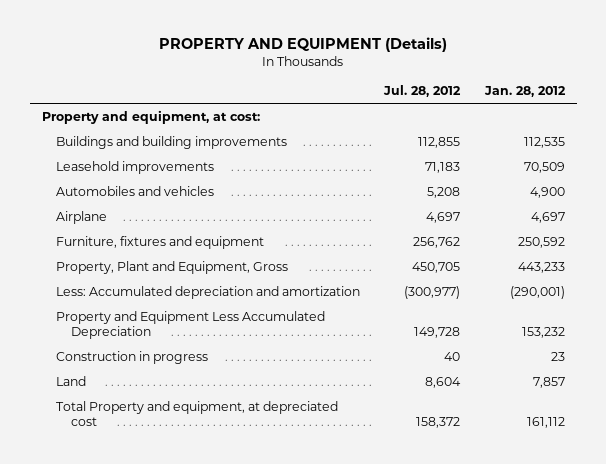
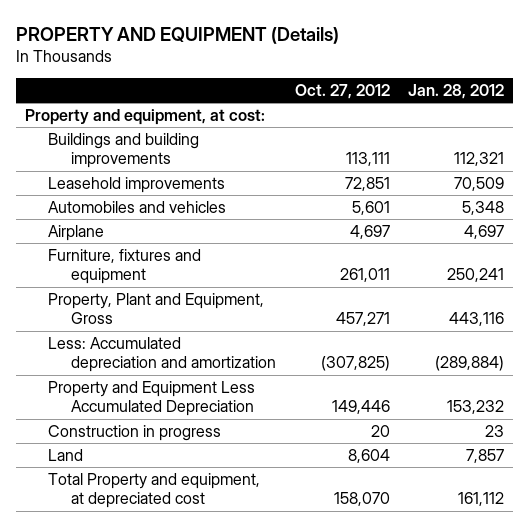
- | Jul. 28, 2012 | Jan. 28, 2012
+ | Oct. 27, 2012 | Jan. 28, 2012
- Buildings and building improvements | 112,855 | 112,535
+ Buildings and building improvements | 113,111 | 112,321
- Automobiles and vehicles | 5,208 | 4,900
+ Automobiles and vehicles | 5,601 | 5,348
- Furniture, fixtures and equipment | 256,762 | 250,592
- Property, Plant and Equipment, Gross | 450,705 | 443,233
- Less: Accumulated depreciation and amortization | (300,977) | (290,001)
+ Furniture, fixtures and equipment | 261,011 | 250,241
+ Property, Plant and Equipment, Gross | 457,271 | 443,116
+ Less: Accumulated depreciation and amortization | (307,825) | (289,884)

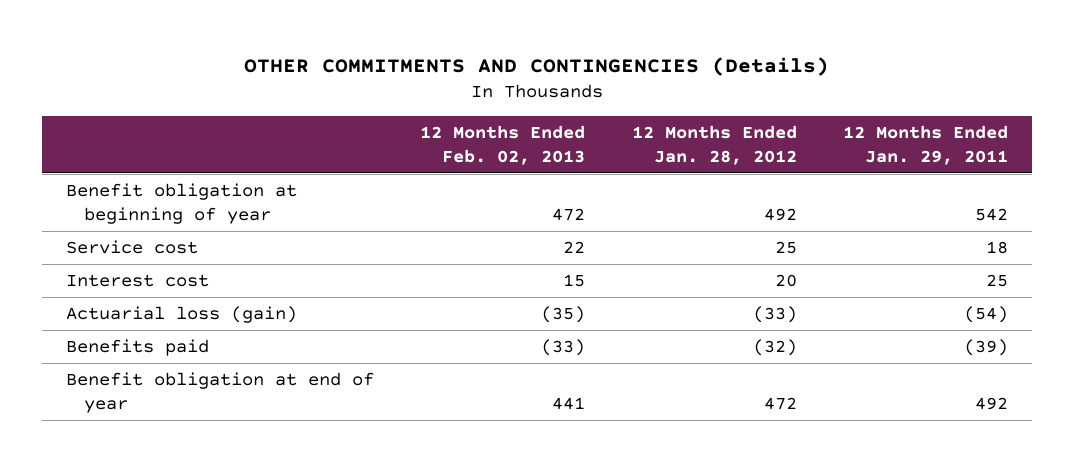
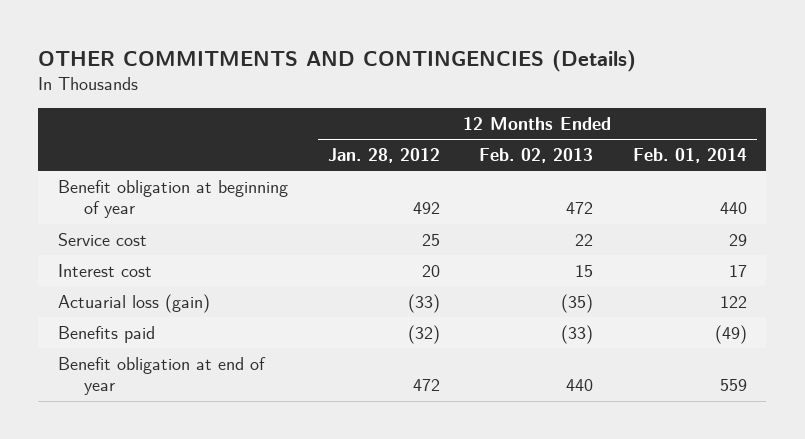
- | 12 Months Ended Feb. 02, 2013 | 12 Months Ended Jan. 28, 2012 | 12 Months Ended Jan. 29, 2011
+ | 12 Months Ended Jan. 28, 2012 | 12 Months Ended Feb. 02, 2013 | 12 Months Ended Feb. 01, 2014
- Benefit obligation at end of year | 441 | 472 | 492
+ Benefit obligation at end of year | 472 | 440 | 559

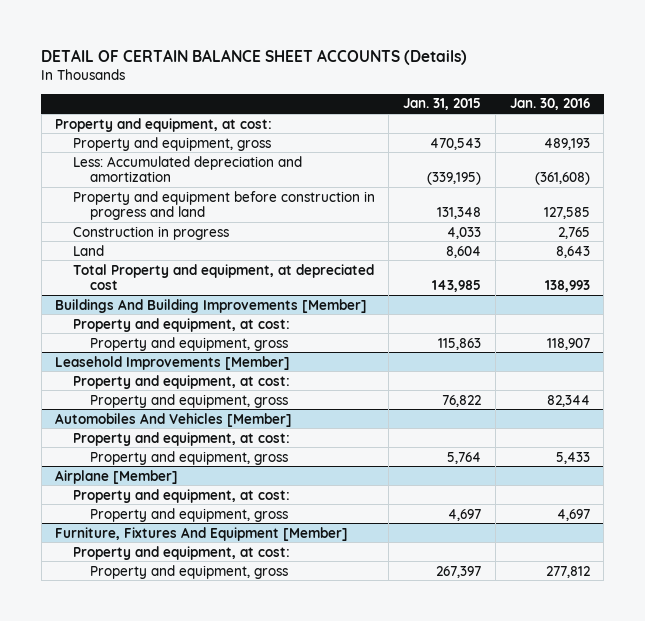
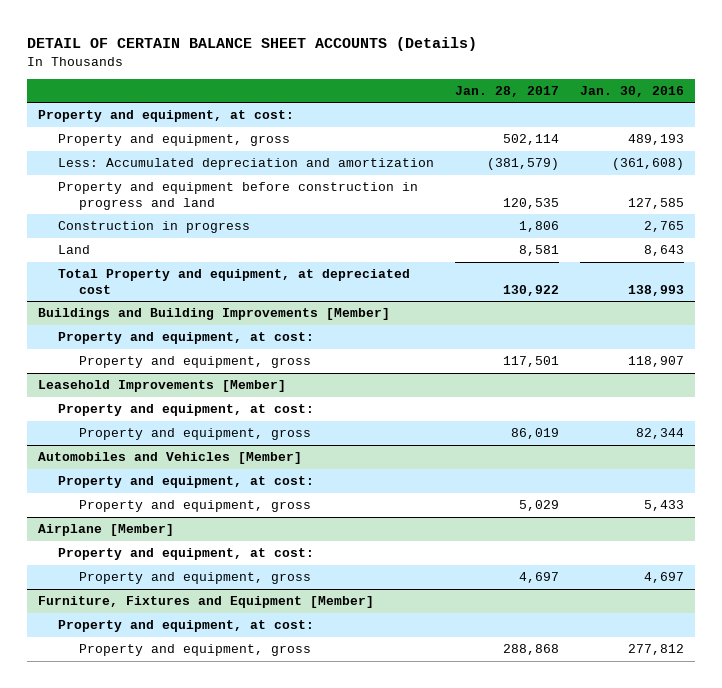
- | Jan. 31, 2015 | Jan. 30, 2016
+ | Jan. 28, 2017 | Jan. 30, 2016
- Buildings And Building Improvements [Member]
+ Buildings and Building Improvements [Member]
- Automobiles And Vehicles [Member]
+ Automobiles and Vehicles [Member]
- Furniture, Fixtures And Equipment [Member]
+ Furniture, Fixtures and Equipment [Member]

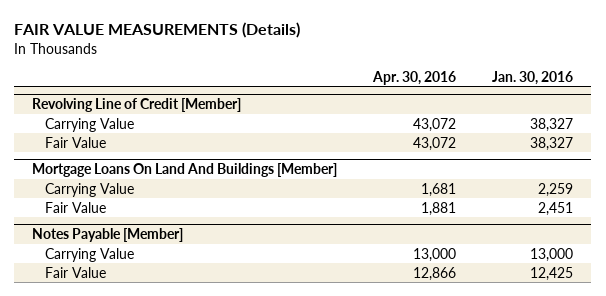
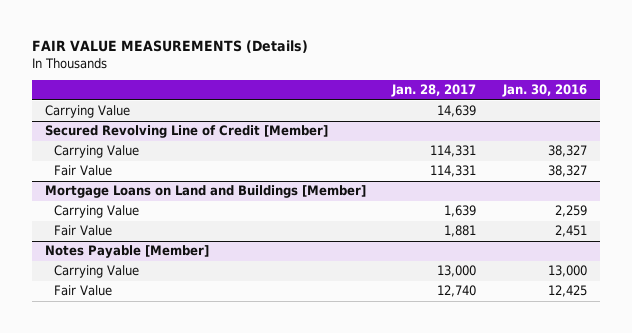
- | Apr. 30, 2016 | Jan. 30, 2016
+ | Jan. 28, 2017 | Jan. 30, 2016
- Revolving Line of Credit [Member]
+ Carrying Value | 14,639 |
+ Secured Revolving Line of Credit [Member]
- Mortgage Loans On Land And Buildings [Member]
+ Mortgage Loans on Land and Buildings [Member]

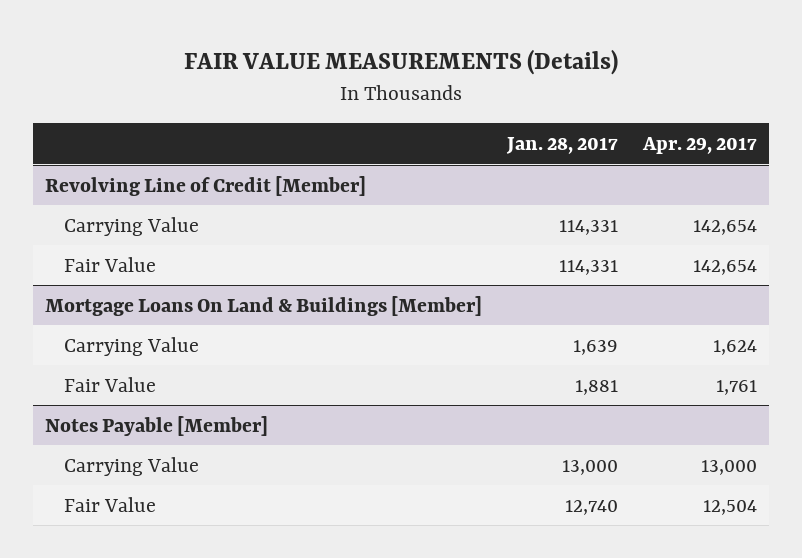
- | Jan. 28, 2017 | Jan. 30, 2016
+ | Jan. 28, 2017 | Apr. 29, 2017
- Carrying Value | 14,639 |
- Secured Revolving Line of Credit [Member]
+ Revolving Line of Credit [Member]
- Mortgage Loans on Land and Buildings [Member]
+ Mortgage Loans On Land & Buildings [Member]

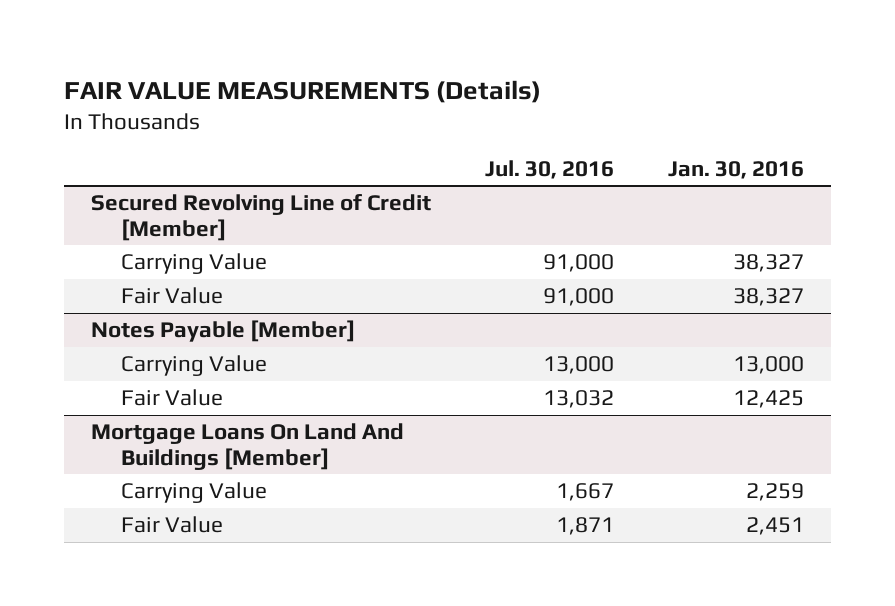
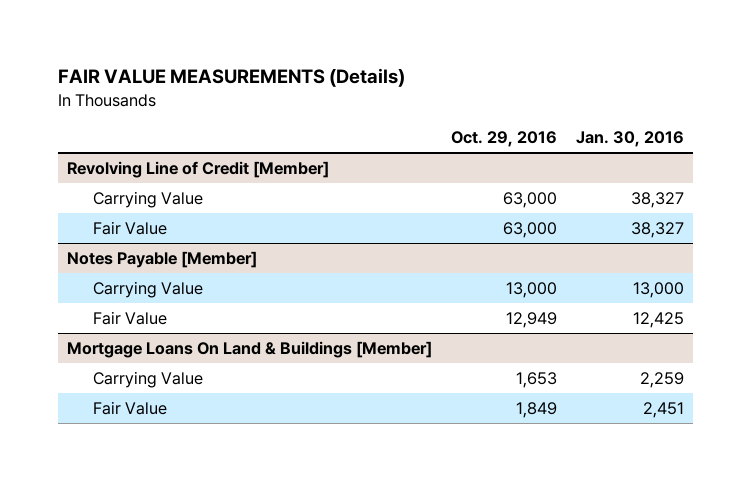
- | Jul. 30, 2016 | Jan. 30, 2016
+ | Oct. 29, 2016 | Jan. 30, 2016
- Secured Revolving Line of Credit [Member]
+ Revolving Line of Credit [Member]
- Mortgage Loans On Land And Buildings [Member]
+ Mortgage Loans On Land & Buildings [Member]

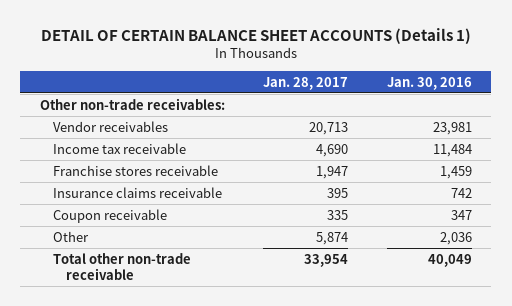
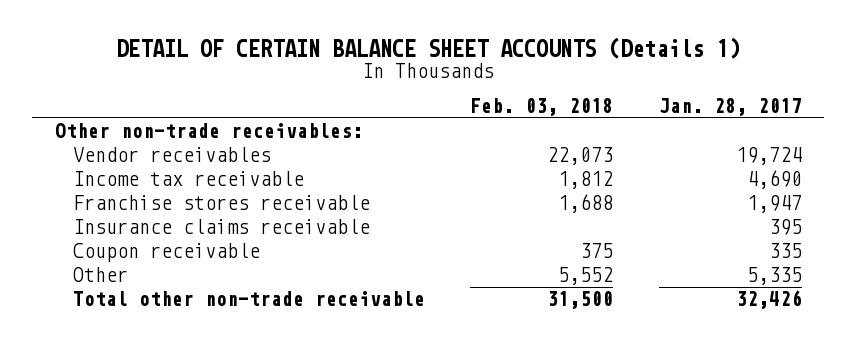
- | Jan. 28, 2017 | Jan. 30, 2016
+ | Feb. 03, 2018 | Jan. 28, 2017
- Vendor receivables | 20,713 | 23,981
+ Vendor receivables | 22,073 | 19,724
- Other | 5,874 | 2,036
- Total other non-trade receivable | 33,954 | 40,049
+ Other | 5,552 | 5,335
+ Total other non-trade receivable | 31,500 | 32,426

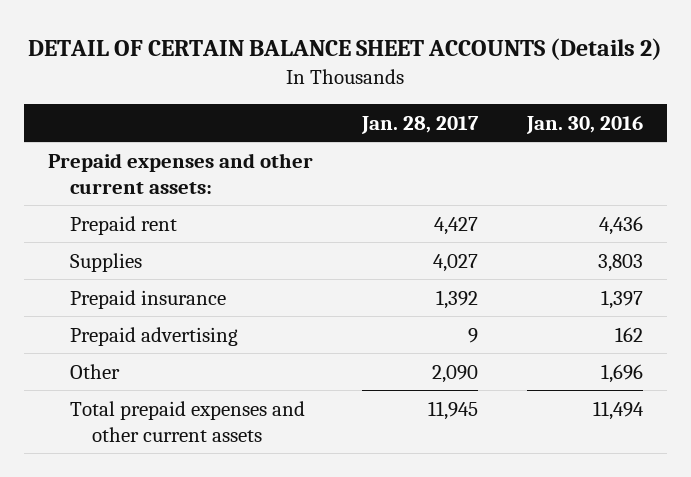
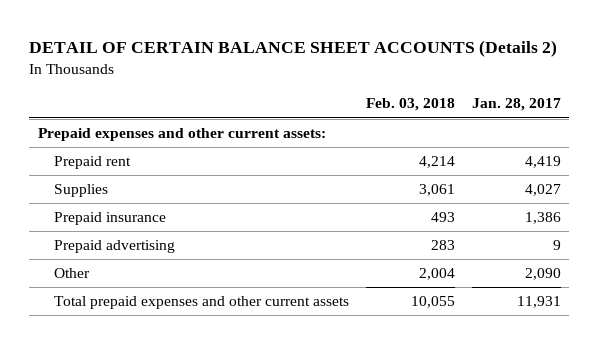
- | Jan. 28, 2017 | Jan. 30, 2016
+ | Feb. 03, 2018 | Jan. 28, 2017
- Prepaid rent | 4,427 | 4,436
+ Prepaid rent | 4,214 | 4,419
- Prepaid insurance | 1,392 | 1,397
+ Prepaid insurance | 493 | 1,386
- Total prepaid expenses and other current assets | 11,945 | 11,494
+ Total prepaid expenses and other current assets | 10,055 | 11,931

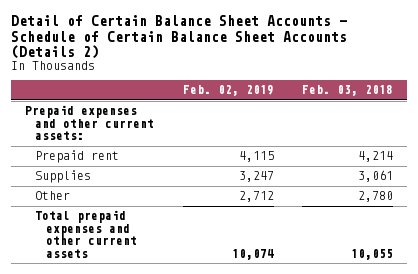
- DETAIL OF CERTAIN BALANCE SHEET ACCOUNTS (Details 2)
+ Detail of Certain Balance Sheet Accounts - Schedule of Certain Balance Sheet Accounts (Details 2)
- | Feb. 03, 2018 | Jan. 28, 2017
+ | Feb. 02, 2019 | Feb. 03, 2018
- Prepaid insurance | 493 | 1,386
- Prepaid advertising | 283 | 9
- Other | 2,004 | 2,090
+ Other | 2,712 | 2,780

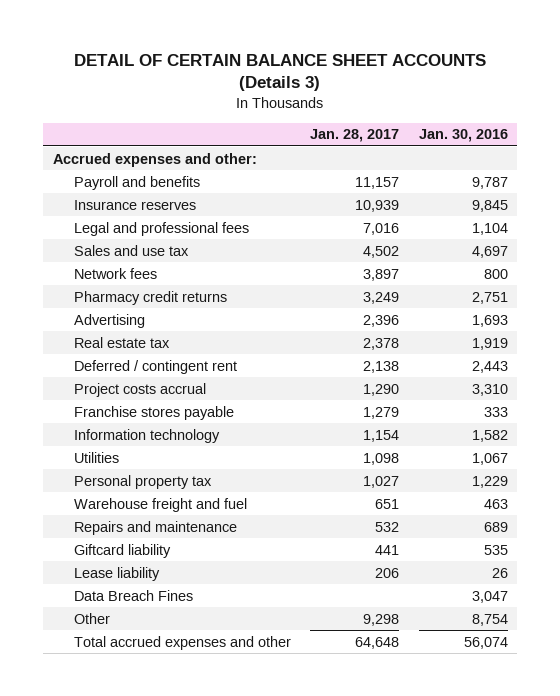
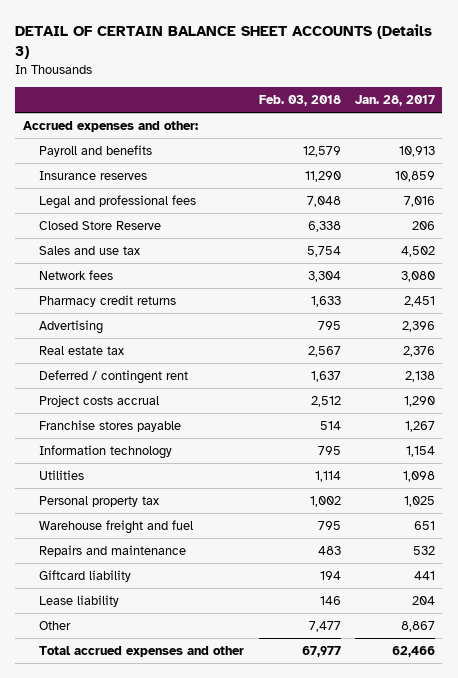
- | Jan. 28, 2017 | Jan. 30, 2016
+ | Feb. 03, 2018 | Jan. 28, 2017
- Payroll and benefits | 11,157 | 9,787
- Insurance reserves | 10,939 | 9,845
+ Payroll and benefits | 12,579 | 10,913
+ Insurance reserves | 11,290 | 10,859
+ Closed Store Reserve | 6,338 | 206
- Network fees | 3,897 | 800
- Pharmacy credit returns | 3,249 | 2,751
+ Network fees | 3,304 | 3,080
+ Pharmacy credit returns | 1,633 | 2,451
- Real estate tax | 2,378 | 1,919
+ Real estate tax | 2,567 | 2,376
- Franchise stores payable | 1,279 | 333
+ Franchise stores payable | 514 | 1,267
- Personal property tax | 1,027 | 1,229
+ Personal property tax | 1,002 | 1,025
- Lease liability | 206 | 26
- Data Breach Fines | | 3,047
- Other | 9,298 | 8,754
- Total accrued expenses and other | 64,648 | 56,074
+ Lease liability | 146 | 204
+ Other | 7,477 | 8,867
+ Total accrued expenses and other | 67,977 | 62,466

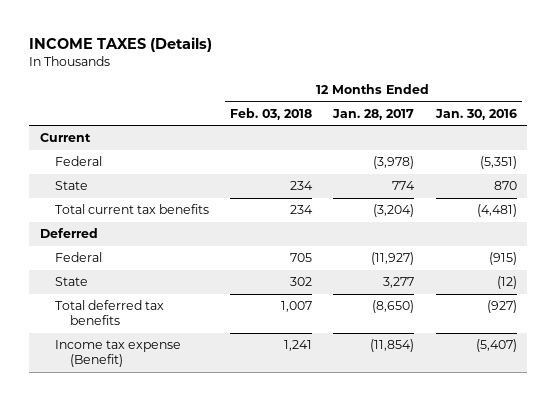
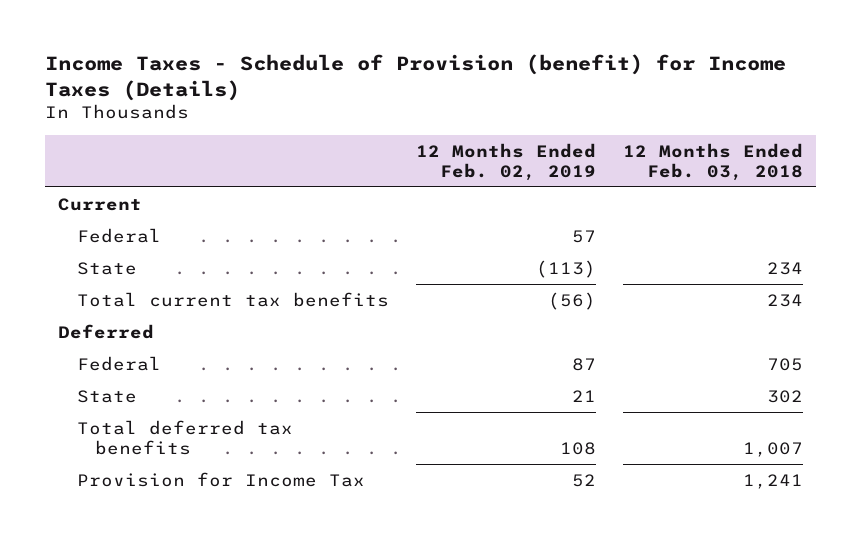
- INCOME TAXES (Details)
+ Income Taxes - Schedule of Provision (benefit) for Income Taxes (Details)
- | 12 Months Ended Feb. 03, 2018 | 12 Months Ended Jan. 28, 2017 | 12 Months Ended Jan. 30, 2016
+ | 12 Months Ended Feb. 02, 2019 | 12 Months Ended Feb. 03, 2018
- Income tax expense (Benefit) | 1,241 | (11,854) | (5,407)
+ Provision for Income Tax | 52 | 1,241

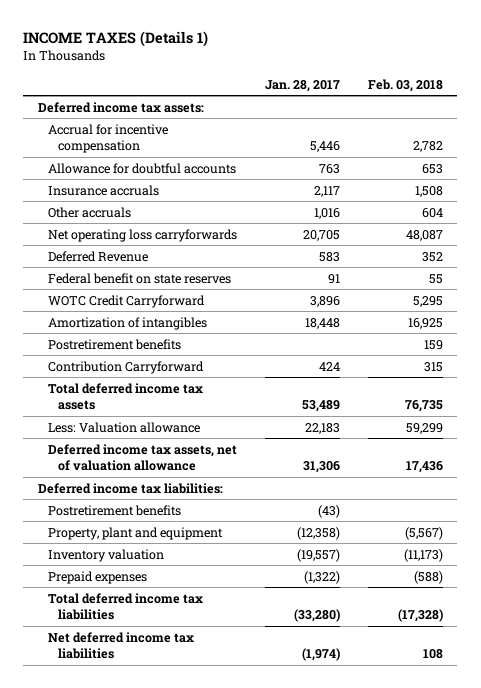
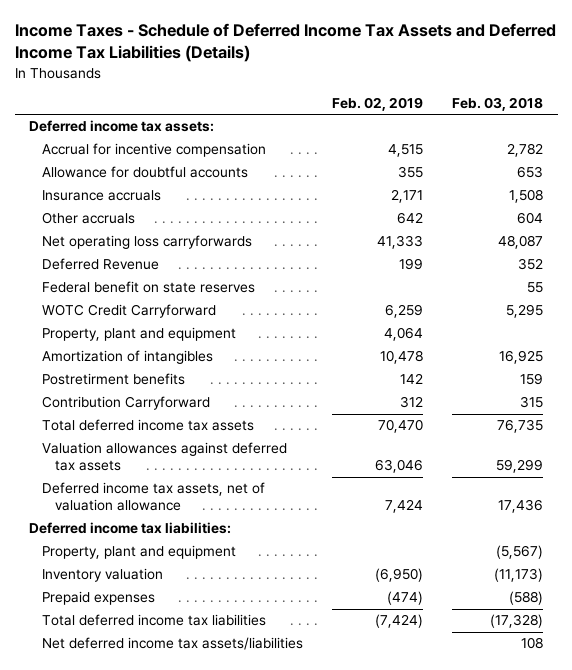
- INCOME TAXES (Details 1)
+ Income Taxes - Schedule of Deferred Income Tax Assets and Deferred Income Tax Liabilities (Details)
- | Jan. 28, 2017 | Feb. 03, 2018
+ | Feb. 02, 2019 | Feb. 03, 2018
+ Property, plant and equipment | 4,064 |
- Postretirement benefits | | 159
+ Postretirment benefits | 142 | 159
- Less: Valuation allowance | 22,183 | 59,299
+ Valuation allowances against deferred tax assets | 63,046 | 59,299
- Postretirement benefits | (43) |
- Net deferred income tax liabilities | (1,974) | 108
+ Net deferred income tax assets/liabilities | | 108

